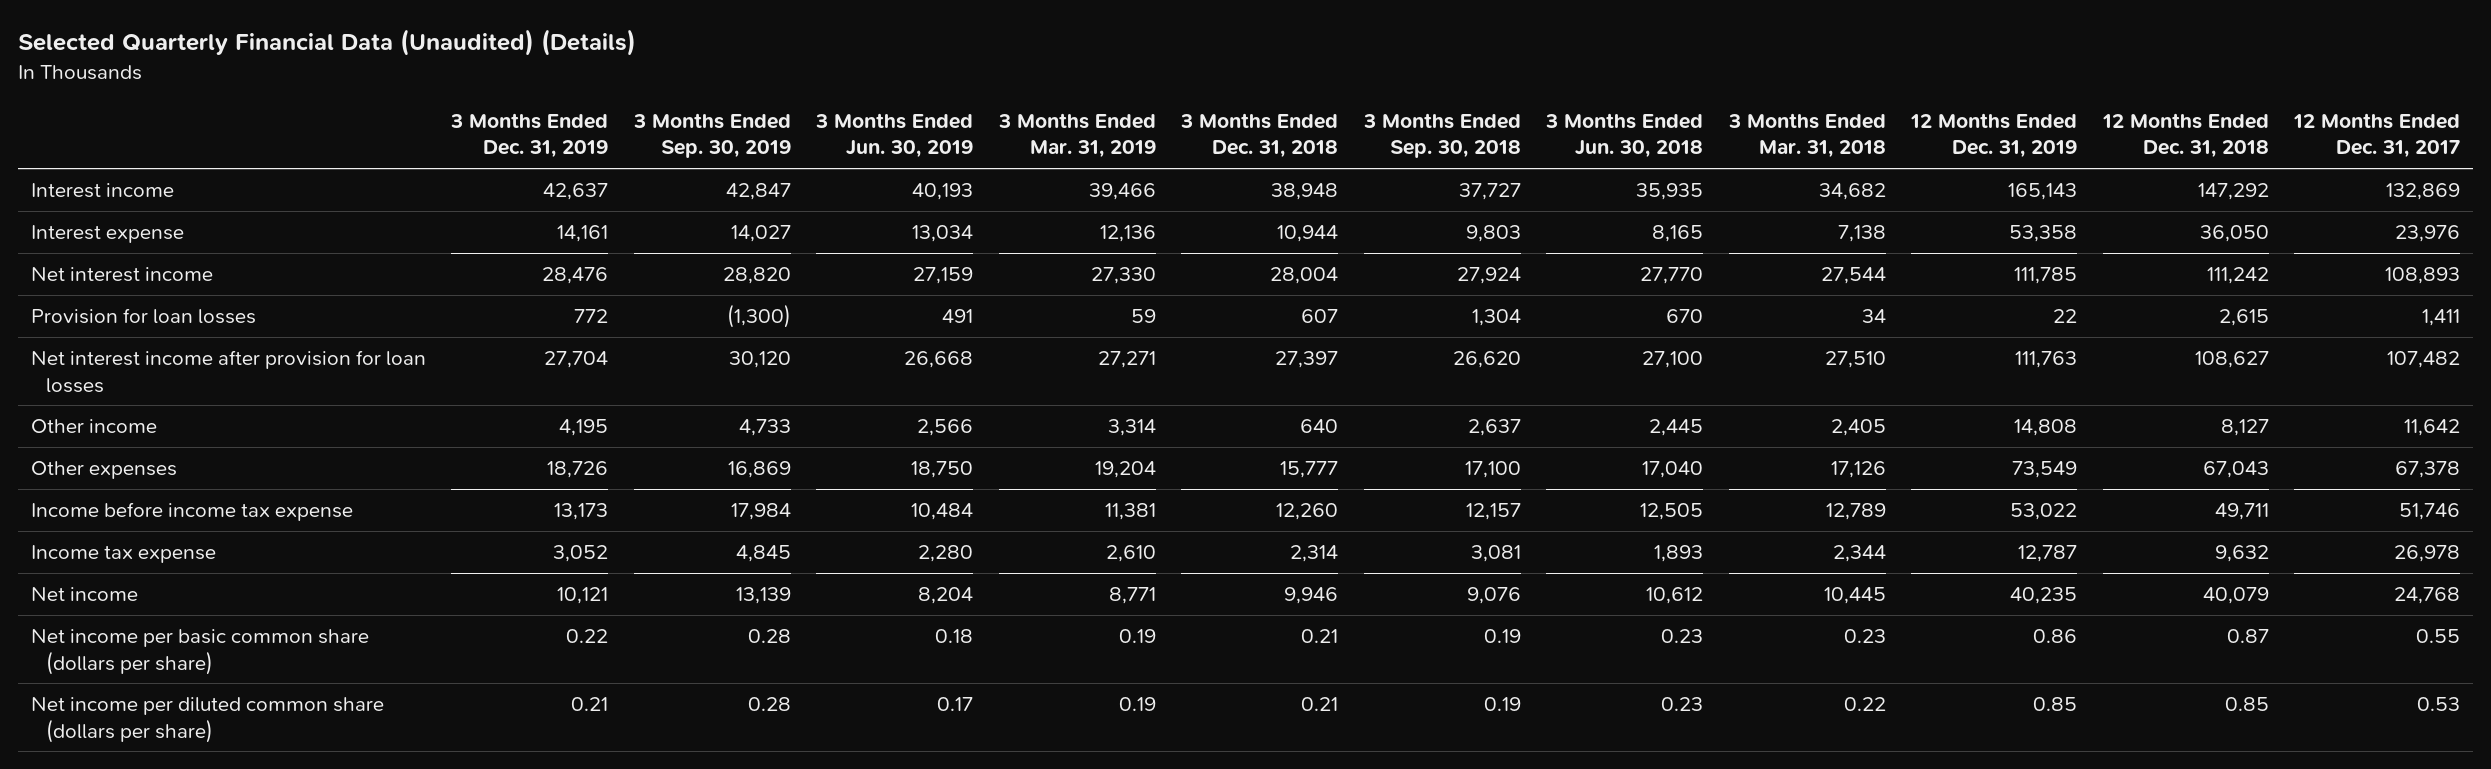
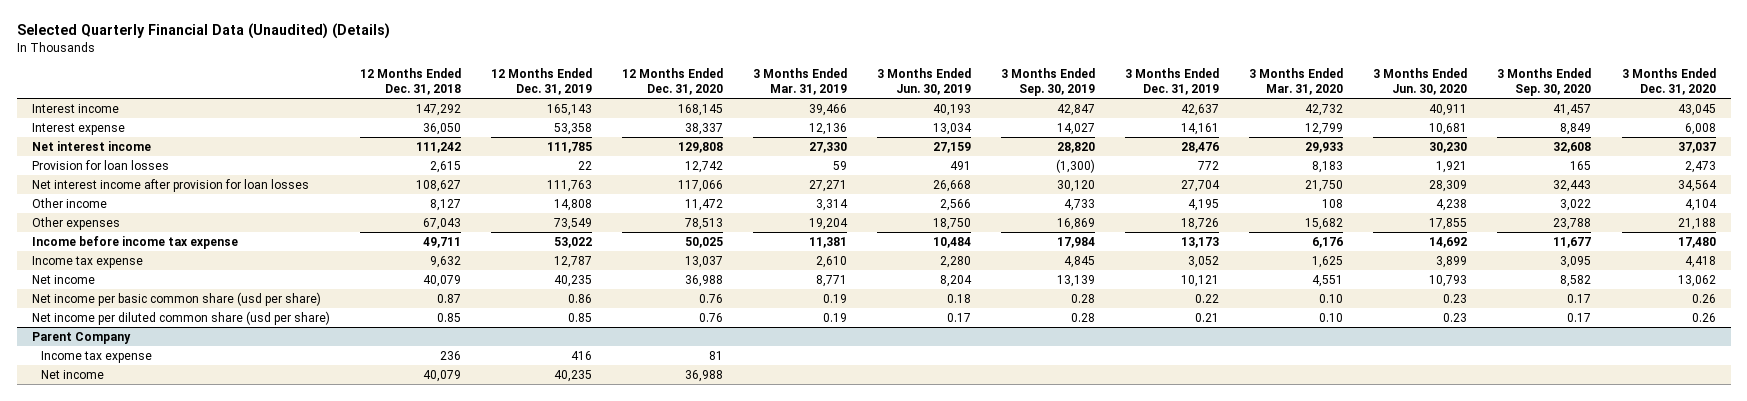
- | 3 Months Ended Dec. 31, 2019 | 3 Months Ended Sep. 30, 2019 | 3 Months Ended Jun. 30, 2019 | 3 Months Ended Mar. 31, 2019 | 3 Months Ended Dec. 31, 2018 | 3 Months Ended Sep. 30, 2018 | 3 Months Ended Jun. 30, 2018 | 3 Months Ended Mar. 31, 2018 | 12 Months Ended Dec. 31, 2019 | 12 Months Ended Dec. 31, 2018 | 12 Months Ended Dec. 31, 2017
+ | 12 Months Ended Dec. 31, 2018 | 12 Months Ended Dec. 31, 2019 | 12 Months Ended Dec. 31, 2020 | 3 Months Ended Mar. 31, 2019 | 3 Months Ended Jun. 30, 2019 | 3 Months Ended Sep. 30, 2019 | 3 Months Ended Dec. 31, 2019 | 3 Months Ended Mar. 31, 2020 | 3 Months Ended Jun. 30, 2020 | 3 Months Ended Sep. 30, 2020 | 3 Months Ended Dec. 31, 2020
- Net income per basic common share (dollars per share) | 0.22 | 0.28 | 0.18 | 0.19 | 0.21 | 0.19 | 0.23 | 0.23 | 0.86 | 0.87 | 0.55
- Net income per diluted common share (dollars per share) | 0.21 | 0.28 | 0.17 | 0.19 | 0.21 | 0.19 | 0.23 | 0.22 | 0.85 | 0.85 | 0.53
+ Net income per basic common share (usd per share) | 0.87 | 0.86 | 0.76 | 0.19 | 0.18 | 0.28 | 0.22 | 0.10 | 0.23 | 0.17 | 0.26
+ Net income per diluted common share (usd per share) | 0.85 | 0.85 | 0.76 | 0.19 | 0.17 | 0.28 | 0.21 | 0.10 | 0.23 | 0.17 | 0.26
+ Parent Company
+ Income tax expense | 236 | 416 | 81 | | | | | | | |
+ Net income | 40,079 | 40,235 | 36,988 | | | | | | | |

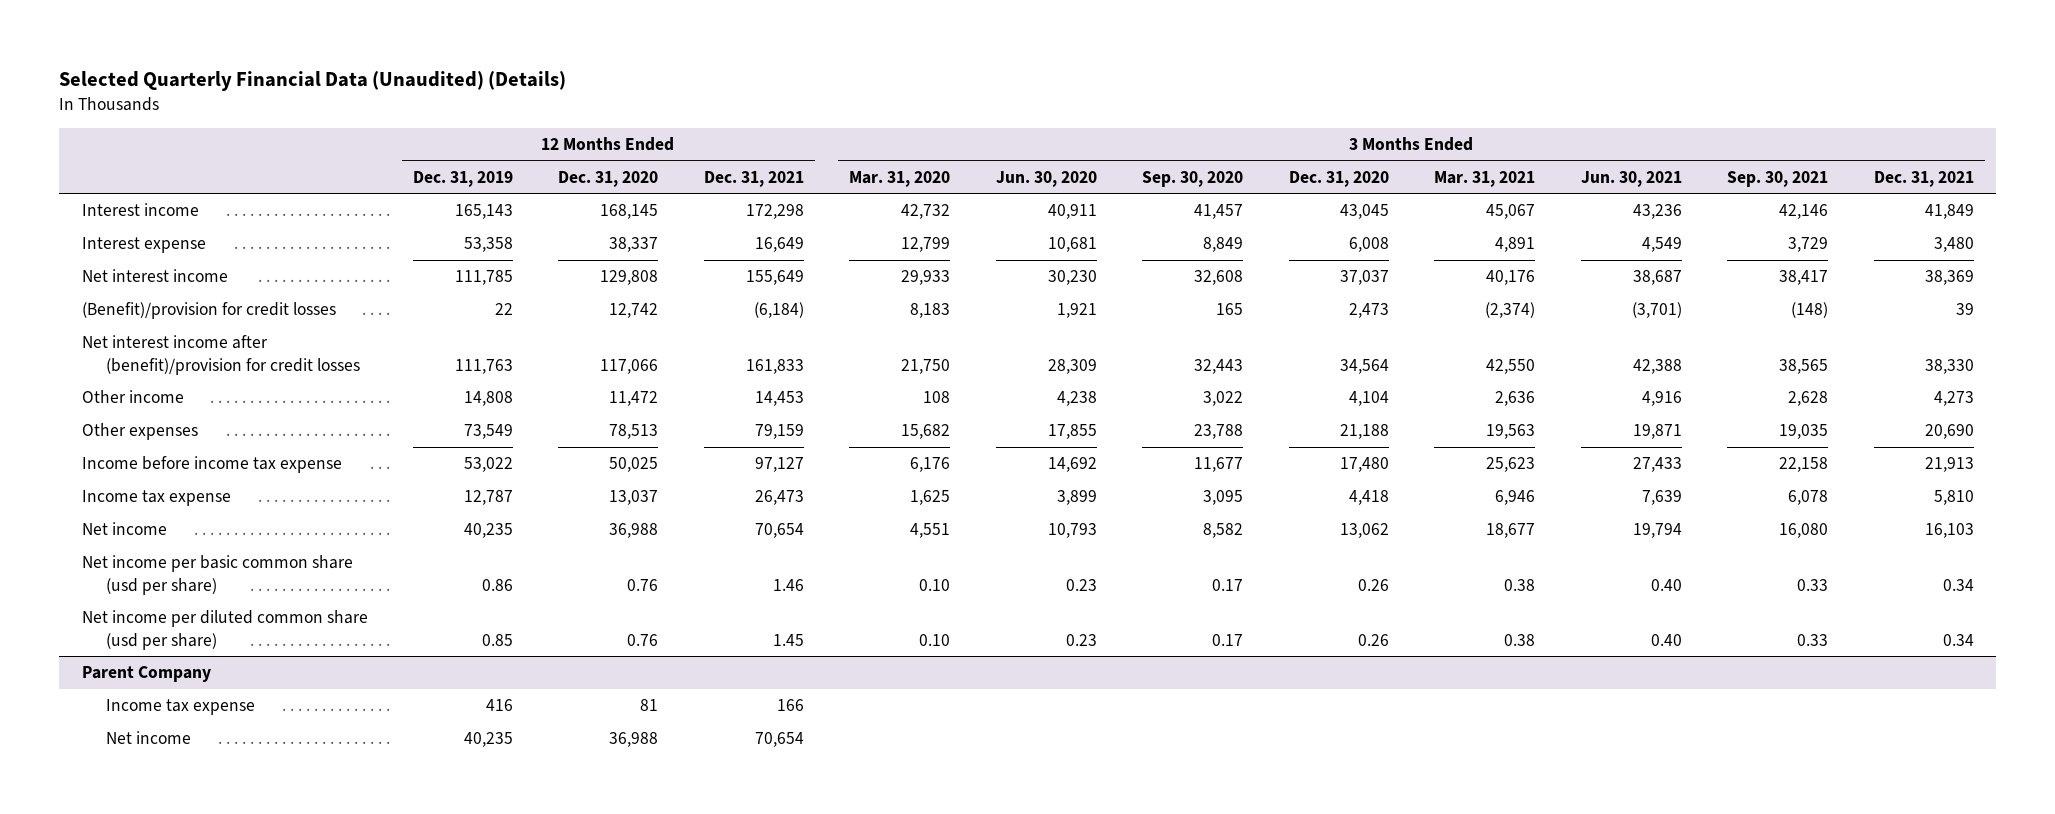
- | 12 Months Ended Dec. 31, 2018 | 12 Months Ended Dec. 31, 2019 | 12 Months Ended Dec. 31, 2020 | 3 Months Ended Mar. 31, 2019 | 3 Months Ended Jun. 30, 2019 | 3 Months Ended Sep. 30, 2019 | 3 Months Ended Dec. 31, 2019 | 3 Months Ended Mar. 31, 2020 | 3 Months Ended Jun. 30, 2020 | 3 Months Ended Sep. 30, 2020 | 3 Months Ended Dec. 31, 2020
+ | 12 Months Ended Dec. 31, 2019 | 12 Months Ended Dec. 31, 2020 | 12 Months Ended Dec. 31, 2021 | 3 Months Ended Mar. 31, 2020 | 3 Months Ended Jun. 30, 2020 | 3 Months Ended Sep. 30, 2020 | 3 Months Ended Dec. 31, 2020 | 3 Months Ended Mar. 31, 2021 | 3 Months Ended Jun. 30, 2021 | 3 Months Ended Sep. 30, 2021 | 3 Months Ended Dec. 31, 2021
- Provision for loan losses | 2,615 | 22 | 12,742 | 59 | 491 | (1,300) | 772 | 8,183 | 1,921 | 165 | 2,473
- Net interest income after provision for loan losses | 108,627 | 111,763 | 117,066 | 27,271 | 26,668 | 30,120 | 27,704 | 21,750 | 28,309 | 32,443 | 34,564
+ (Benefit)/provision for credit losses | 22 | 12,742 | (6,184) | 8,183 | 1,921 | 165 | 2,473 | (2,374) | (3,701) | (148) | 39
+ Net interest income after (benefit)/provision for credit losses | 111,763 | 117,066 | 161,833 | 21,750 | 28,309 | 32,443 | 34,564 | 42,550 | 42,388 | 38,565 | 38,330

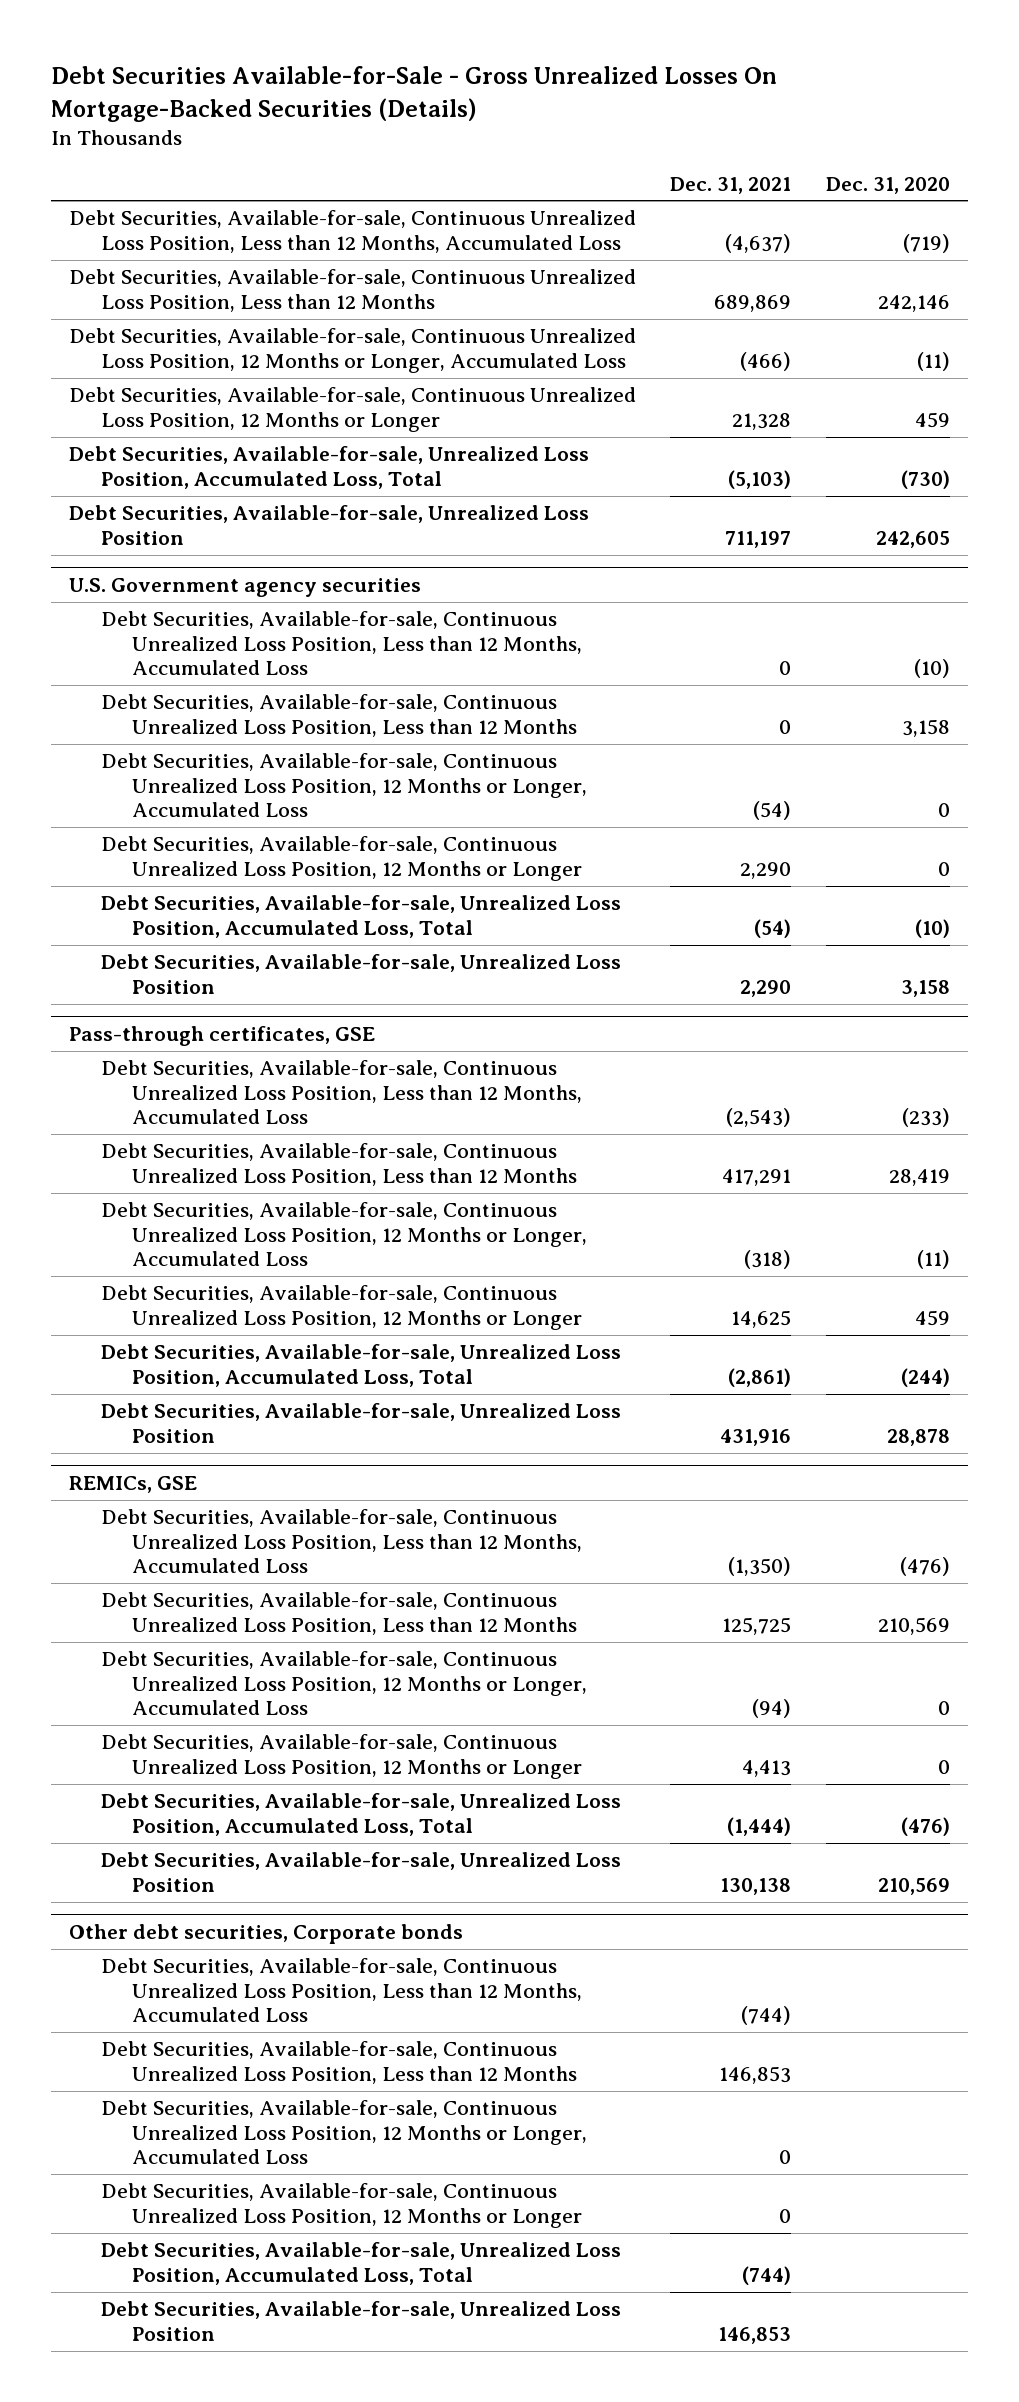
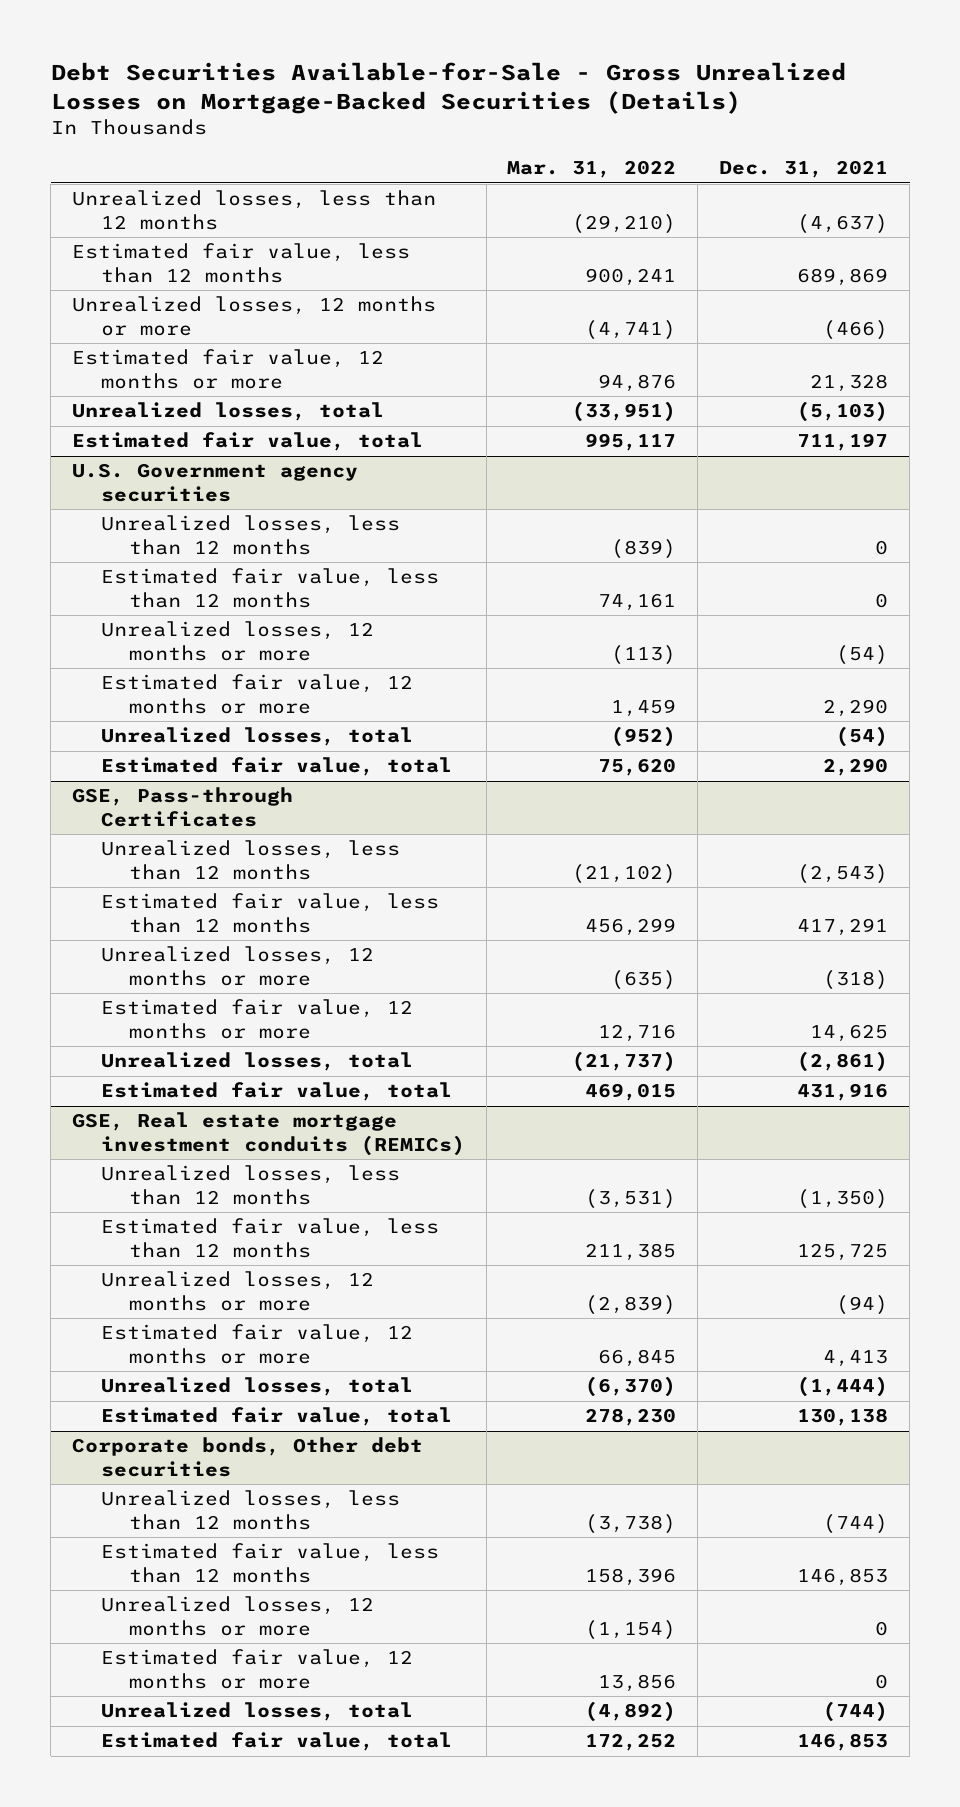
- Debt Securities Available-for-Sale - Gross Unrealized Losses On Mortgage-Backed Securities (Details)
+ Debt Securities Available-for-Sale - Gross Unrealized Losses on Mortgage-Backed Securities (Details)
- | Dec. 31, 2021 | Dec. 31, 2020
+ | Mar. 31, 2022 | Dec. 31, 2021
- Debt Securities, Available-for-sale, Continuous Unrealized Loss Position, Less than 12 Months, Accumulated Loss | (4,637) | (719)
- Debt Securities, Available-for-sale, Continuous Unrealized Loss Position, Less than 12 Months | 689,869 | 242,146
- Debt Securities, Available-for-sale, Continuous Unrealized Loss Position, 12 Months or Longer, Accumulated Loss | (466) | (11)
- Debt Securities, Available-for-sale, Continuous Unrealized Loss Position, 12 Months or Longer | 21,328 | 459
- Debt Securities, Available-for-sale, Unrealized Loss Position, Accumulated Loss, Total | (5,103) | (730)
- Debt Securities, Available-for-sale, Unrealized Loss Position | 711,197 | 242,605
+ Unrealized losses, less than 12 months | (29,210) | (4,637)
+ Estimated fair value, less than 12 months | 900,241 | 689,869
+ Unrealized losses, 12 months or more | (4,741) | (466)
+ Estimated fair value, 12 months or more | 94,876 | 21,328
+ Unrealized losses, total | (33,951) | (5,103)
+ Estimated fair value, total | 995,117 | 711,197
@ U.S. Government agency securities
- Debt Securities, Available-for-sale, Continuous Unrealized Loss Position, Less than 12 Months, Accumulated Loss | 0 | (10)
- Debt Securities, Available-for-sale, Continuous Unrealized Loss Position, Less than 12 Months | 0 | 3,158
- Debt Securities, Available-for-sale, Continuous Unrealized Loss Position, 12 Months or Longer, Accumulated Loss | (54) | 0
- Debt Securities, Available-for-sale, Continuous Unrealized Loss Position, 12 Months or Longer | 2,290 | 0
- Debt Securities, Available-for-sale, Unrealized Loss Position, Accumulated Loss, Total | (54) | (10)
- Debt Securities, Available-for-sale, Unrealized Loss Position | 2,290 | 3,158
- Pass-through certificates, GSE
- Debt Securities, Available-for-sale, Continuous Unrealized Loss Position, Less than 12 Months, Accumulated Loss | (2,543) | (233)
- Debt Securities, Available-for-sale, Continuous Unrealized Loss Position, Less than 12 Months | 417,291 | 28,419
- Debt Securities, Available-for-sale, Continuous Unrealized Loss Position, 12 Months or Longer, Accumulated Loss | (318) | (11)
- Debt Securities, Available-for-sale, Continuous Unrealized Loss Position, 12 Months or Longer | 14,625 | 459
- Debt Securities, Available-for-sale, Unrealized Loss Position, Accumulated Loss, Total | (2,861) | (244)
- Debt Securities, Available-for-sale, Unrealized Loss Position | 431,916 | 28,878
- REMICs, GSE
- Debt Securities, Available-for-sale, Continuous Unrealized Loss Position, Less than 12 Months, Accumulated Loss | (1,350) | (476)
- Debt Securities, Available-for-sale, Continuous Unrealized Loss Position, Less than 12 Months | 125,725 | 210,569
- Debt Securities, Available-for-sale, Continuous Unrealized Loss Position, 12 Months or Longer, Accumulated Loss | (94) | 0
- Debt Securities, Available-for-sale, Continuous Unrealized Loss Position, 12 Months or Longer | 4,413 | 0
- Debt Securities, Available-for-sale, Unrealized Loss Position, Accumulated Loss, Total | (1,444) | (476)
- Debt Securities, Available-for-sale, Unrealized Loss Position | 130,138 | 210,569
- Other debt securities, Corporate bonds
- Debt Securities, Available-for-sale, Continuous Unrealized Loss Position, Less than 12 Months, Accumulated Loss | (744) |
- Debt Securities, Available-for-sale, Continuous Unrealized Loss Position, Less than 12 Months | 146,853 |
- Debt Securities, Available-for-sale, Continuous Unrealized Loss Position, 12 Months or Longer, Accumulated Loss | 0 |
- Debt Securities, Available-for-sale, Continuous Unrealized Loss Position, 12 Months or Longer | 0 |
- Debt Securities, Available-for-sale, Unrealized Loss Position, Accumulated Loss, Total | (744) |
- Debt Securities, Available-for-sale, Unrealized Loss Position | 146,853 |
@ U.S. Government agency securities
+ Unrealized losses, less than 12 months | (839) | 0
+ Estimated fair value, less than 12 months | 74,161 | 0
+ Unrealized losses, 12 months or more | (113) | (54)
+ Estimated fair value, 12 months or more | 1,459 | 2,290
+ Unrealized losses, total | (952) | (54)
+ Estimated fair value, total | 75,620 | 2,290
+ GSE, Pass-through Certificates
+ Unrealized losses, less than 12 months | (21,102) | (2,543)
+ Estimated fair value, less than 12 months | 456,299 | 417,291
+ Unrealized losses, 12 months or more | (635) | (318)
+ Estimated fair value, 12 months or more | 12,716 | 14,625
+ Unrealized losses, total | (21,737) | (2,861)
+ Estimated fair value, total | 469,015 | 431,916
+ GSE, Real estate mortgage investment conduits (REMICs)
+ Unrealized losses, less than 12 months | (3,531) | (1,350)
+ Estimated fair value, less than 12 months | 211,385 | 125,725
+ Unrealized losses, 12 months or more | (2,839) | (94)
+ Estimated fair value, 12 months or more | 66,845 | 4,413
+ Unrealized losses, total | (6,370) | (1,444)
+ Estimated fair value, total | 278,230 | 130,138
+ Corporate bonds, Other debt securities
+ Unrealized losses, less than 12 months | (3,738) | (744)
+ Estimated fair value, less than 12 months | 158,396 | 146,853
+ Unrealized losses, 12 months or more | (1,154) | 0
+ Estimated fair value, 12 months or more | 13,856 | 0
+ Unrealized losses, total | (4,892) | (744)
+ Estimated fair value, total | 172,252 | 146,853

